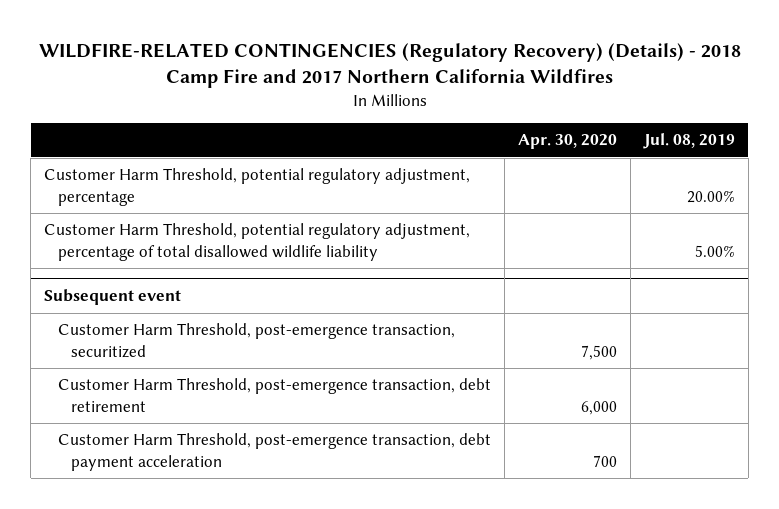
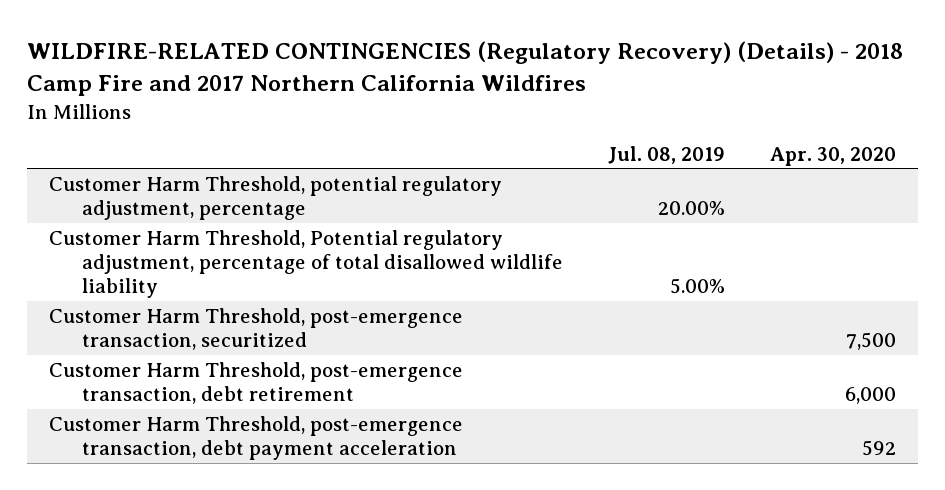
- | Apr. 30, 2020 | Jul. 08, 2019
+ | Jul. 08, 2019 | Apr. 30, 2020
- Customer Harm Threshold, potential regulatory adjustment, percentage of total disallowed wildlife liability | | 5.00%
- Subsequent event
+ Customer Harm Threshold, Potential regulatory adjustment, percentage of total disallowed wildlife liability | 5.00% |
- Customer Harm Threshold, post-emergence transaction, debt payment acceleration | 700 |
+ Customer Harm Threshold, post-emergence transaction, debt payment acceleration | | 592

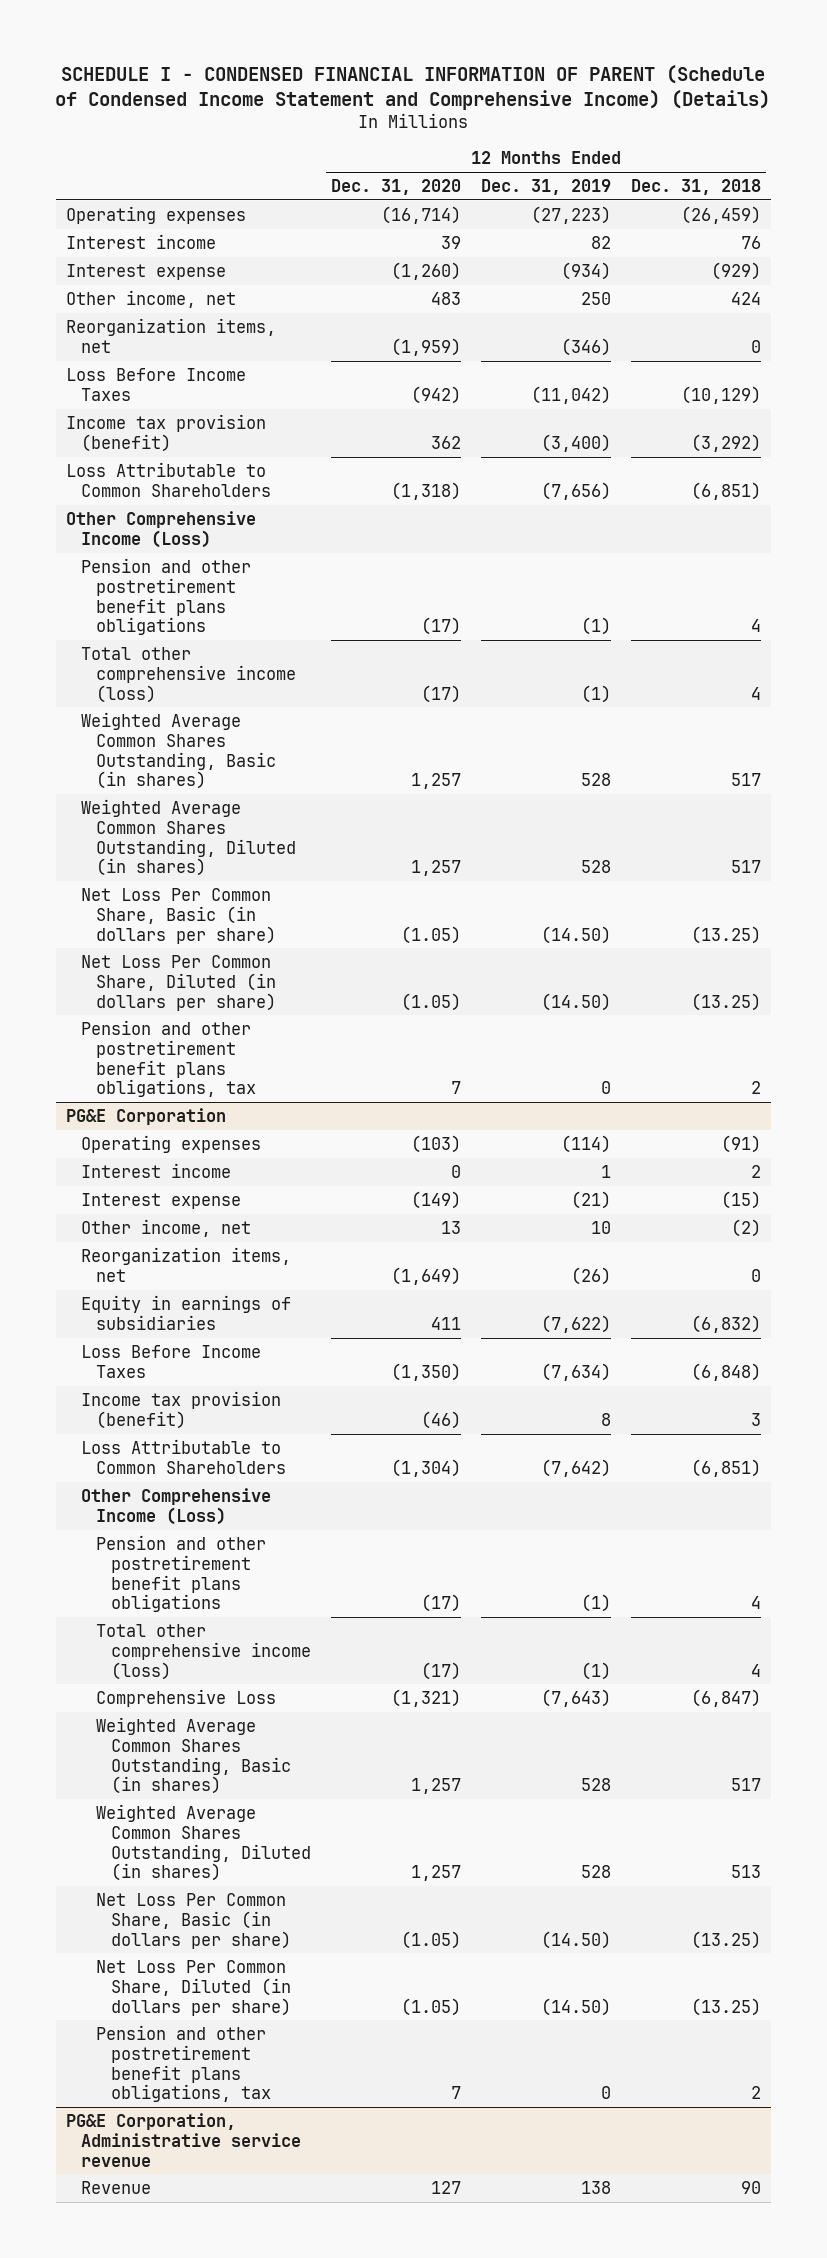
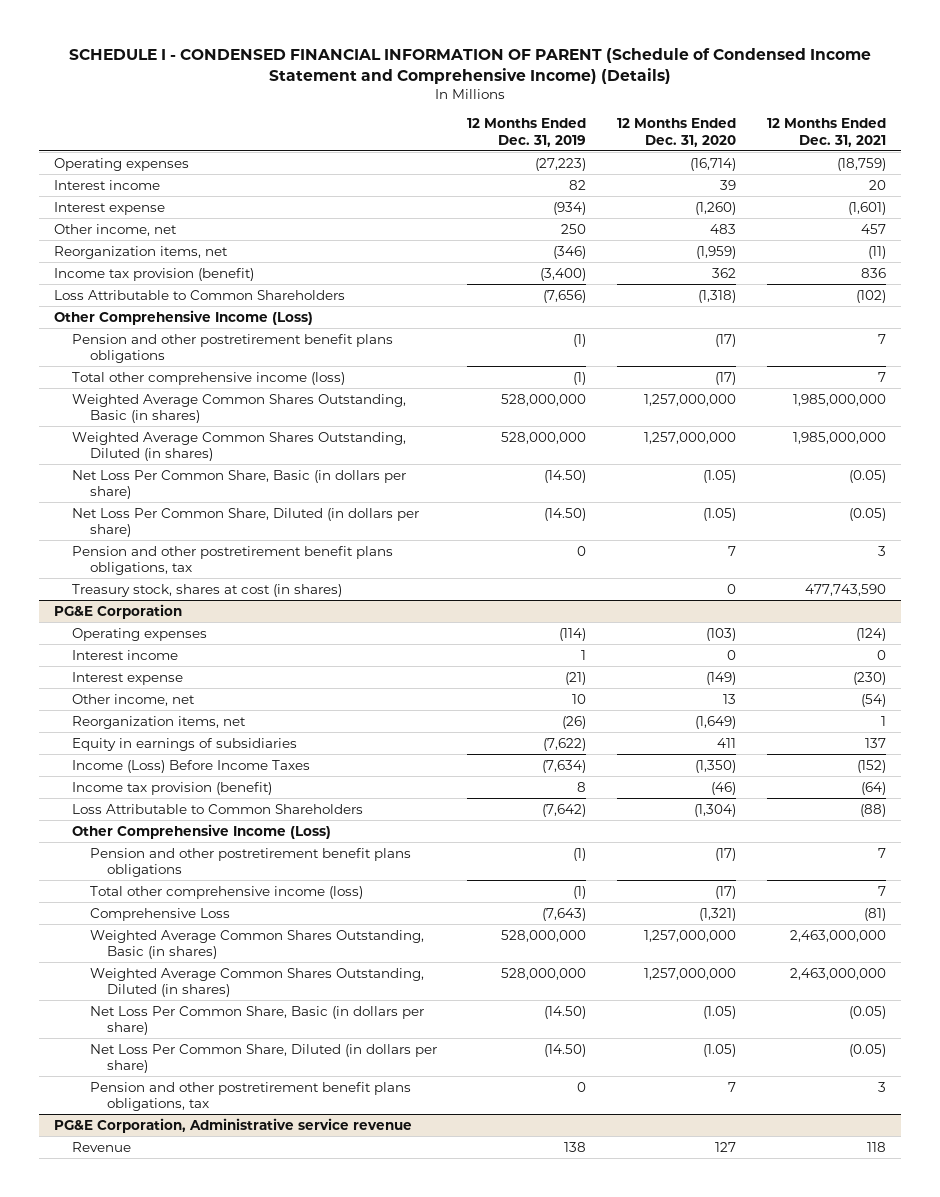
- | 12 Months Ended Dec. 31, 2020 | 12 Months Ended Dec. 31, 2019 | 12 Months Ended Dec. 31, 2018
+ | 12 Months Ended Dec. 31, 2019 | 12 Months Ended Dec. 31, 2020 | 12 Months Ended Dec. 31, 2021
- Loss Before Income Taxes | (942) | (11,042) | (10,129)
- Weighted Average Common Shares Outstanding, Basic (in shares) | 1,257 | 528 | 517
- Weighted Average Common Shares Outstanding, Diluted (in shares) | 1,257 | 528 | 517
+ Weighted Average Common Shares Outstanding, Basic (in shares) | 528,000,000 | 1,257,000,000 | 1,985,000,000
+ Weighted Average Common Shares Outstanding, Diluted (in shares) | 528,000,000 | 1,257,000,000 | 1,985,000,000
+ Treasury stock, shares at cost (in shares) | | 0 | 477,743,590
@ PG&E Corporation
- Loss Before Income Taxes | (1,350) | (7,634) | (6,848)
+ Income (Loss) Before Income Taxes | (7,634) | (1,350) | (152)
- Weighted Average Common Shares Outstanding, Basic (in shares) | 1,257 | 528 | 517
- Weighted Average Common Shares Outstanding, Diluted (in shares) | 1,257 | 528 | 513
+ Weighted Average Common Shares Outstanding, Basic (in shares) | 528,000,000 | 1,257,000,000 | 2,463,000,000
+ Weighted Average Common Shares Outstanding, Diluted (in shares) | 528,000,000 | 1,257,000,000 | 2,463,000,000

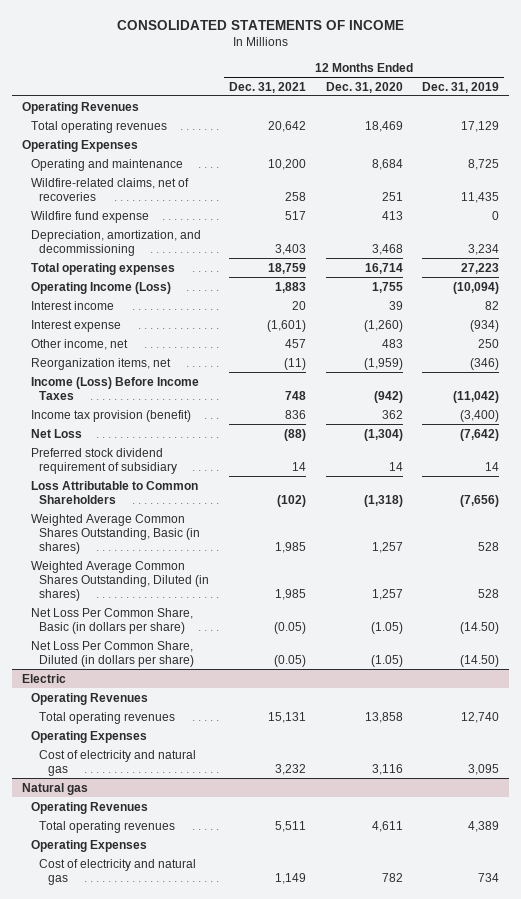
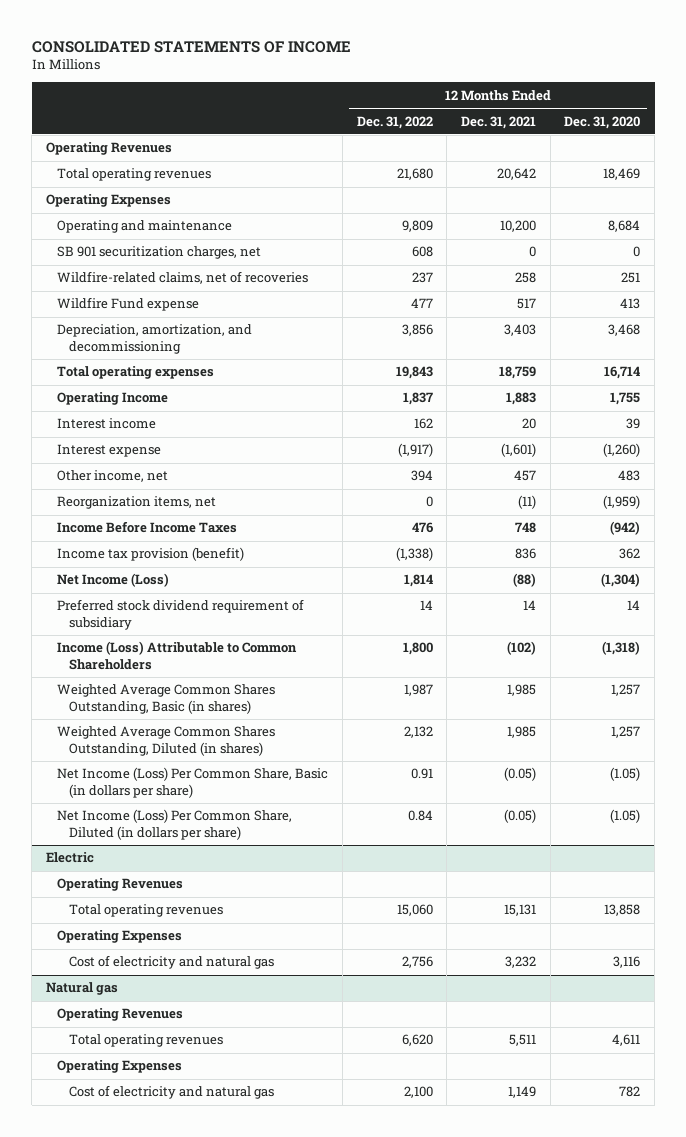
- | 12 Months Ended Dec. 31, 2021 | 12 Months Ended Dec. 31, 2020 | 12 Months Ended Dec. 31, 2019
+ | 12 Months Ended Dec. 31, 2022 | 12 Months Ended Dec. 31, 2021 | 12 Months Ended Dec. 31, 2020
+ SB 901 securitization charges, net | 608 | 0 | 0
- Wildfire fund expense | 517 | 413 | 0
+ Wildfire Fund expense | 477 | 517 | 413
- Operating Income (Loss) | 1,883 | 1,755 | (10,094)
+ Operating Income | 1,837 | 1,883 | 1,755
- Income (Loss) Before Income Taxes | 748 | (942) | (11,042)
+ Income Before Income Taxes | 476 | 748 | (942)
- Net Loss | (88) | (1,304) | (7,642)
+ Net Income (Loss) | 1,814 | (88) | (1,304)
- Loss Attributable to Common Shareholders | (102) | (1,318) | (7,656)
+ Income (Loss) Attributable to Common Shareholders | 1,800 | (102) | (1,318)
- Net Loss Per Common Share, Basic (in dollars per share) | (0.05) | (1.05) | (14.50)
- Net Loss Per Common Share, Diluted (in dollars per share) | (0.05) | (1.05) | (14.50)
+ Net Income (Loss) Per Common Share, Basic (in dollars per share) | 0.91 | (0.05) | (1.05)
+ Net Income (Loss) Per Common Share, Diluted (in dollars per share) | 0.84 | (0.05) | (1.05)

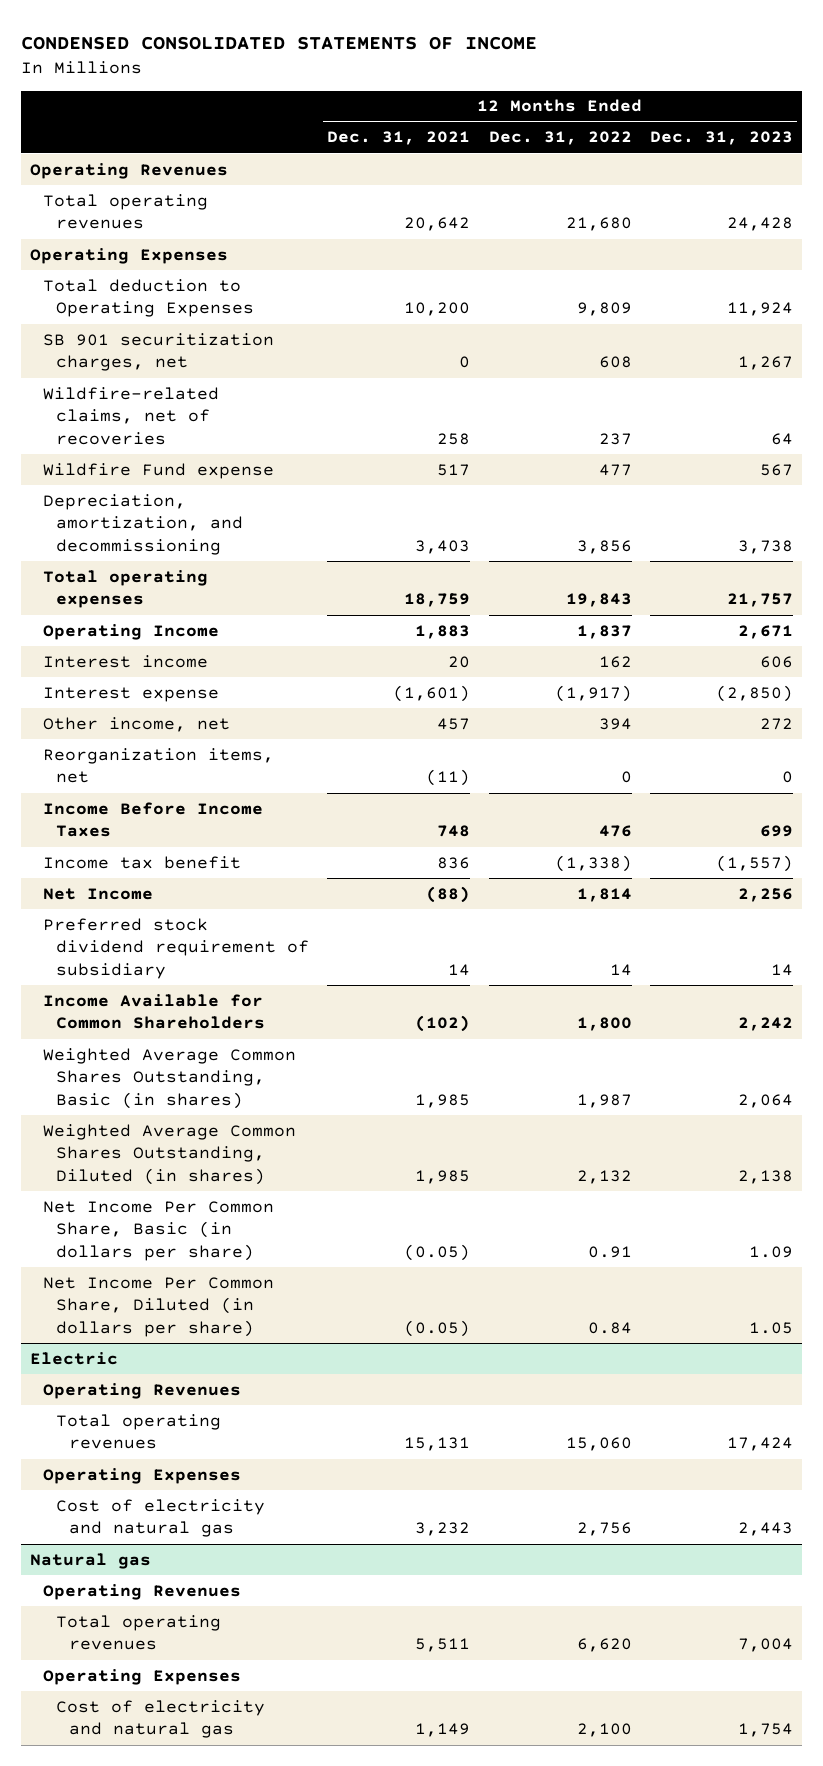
- CONSOLIDATED STATEMENTS OF INCOME
+ CONDENSED CONSOLIDATED STATEMENTS OF INCOME
- | 12 Months Ended Dec. 31, 2022 | 12 Months Ended Dec. 31, 2021 | 12 Months Ended Dec. 31, 2020
+ | 12 Months Ended Dec. 31, 2021 | 12 Months Ended Dec. 31, 2022 | 12 Months Ended Dec. 31, 2023
- Operating and maintenance | 9,809 | 10,200 | 8,684
+ Total deduction to Operating Expenses | 10,200 | 9,809 | 11,924
- Income tax provision (benefit) | (1,338) | 836 | 362
- Net Income (Loss) | 1,814 | (88) | (1,304)
+ Income tax benefit | 836 | (1,338) | (1,557)
+ Net Income | (88) | 1,814 | 2,256
- Income (Loss) Attributable to Common Shareholders | 1,800 | (102) | (1,318)
+ Income Available for Common Shareholders | (102) | 1,800 | 2,242
- Net Income (Loss) Per Common Share, Basic (in dollars per share) | 0.91 | (0.05) | (1.05)
- Net Income (Loss) Per Common Share, Diluted (in dollars per share) | 0.84 | (0.05) | (1.05)
+ Net Income Per Common Share, Basic (in dollars per share) | (0.05) | 0.91 | 1.09
+ Net Income Per Common Share, Diluted (in dollars per share) | (0.05) | 0.84 | 1.05

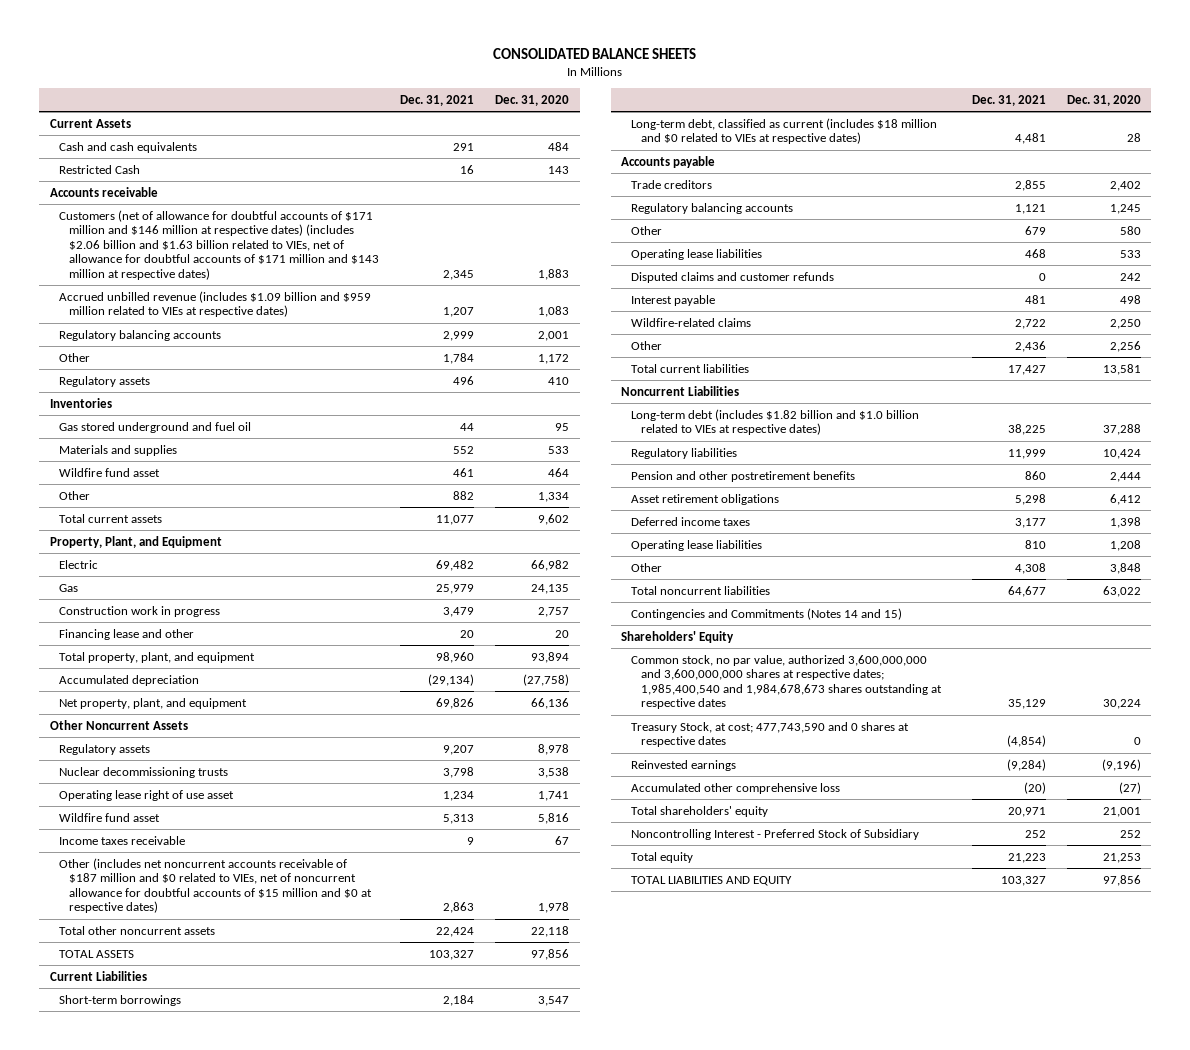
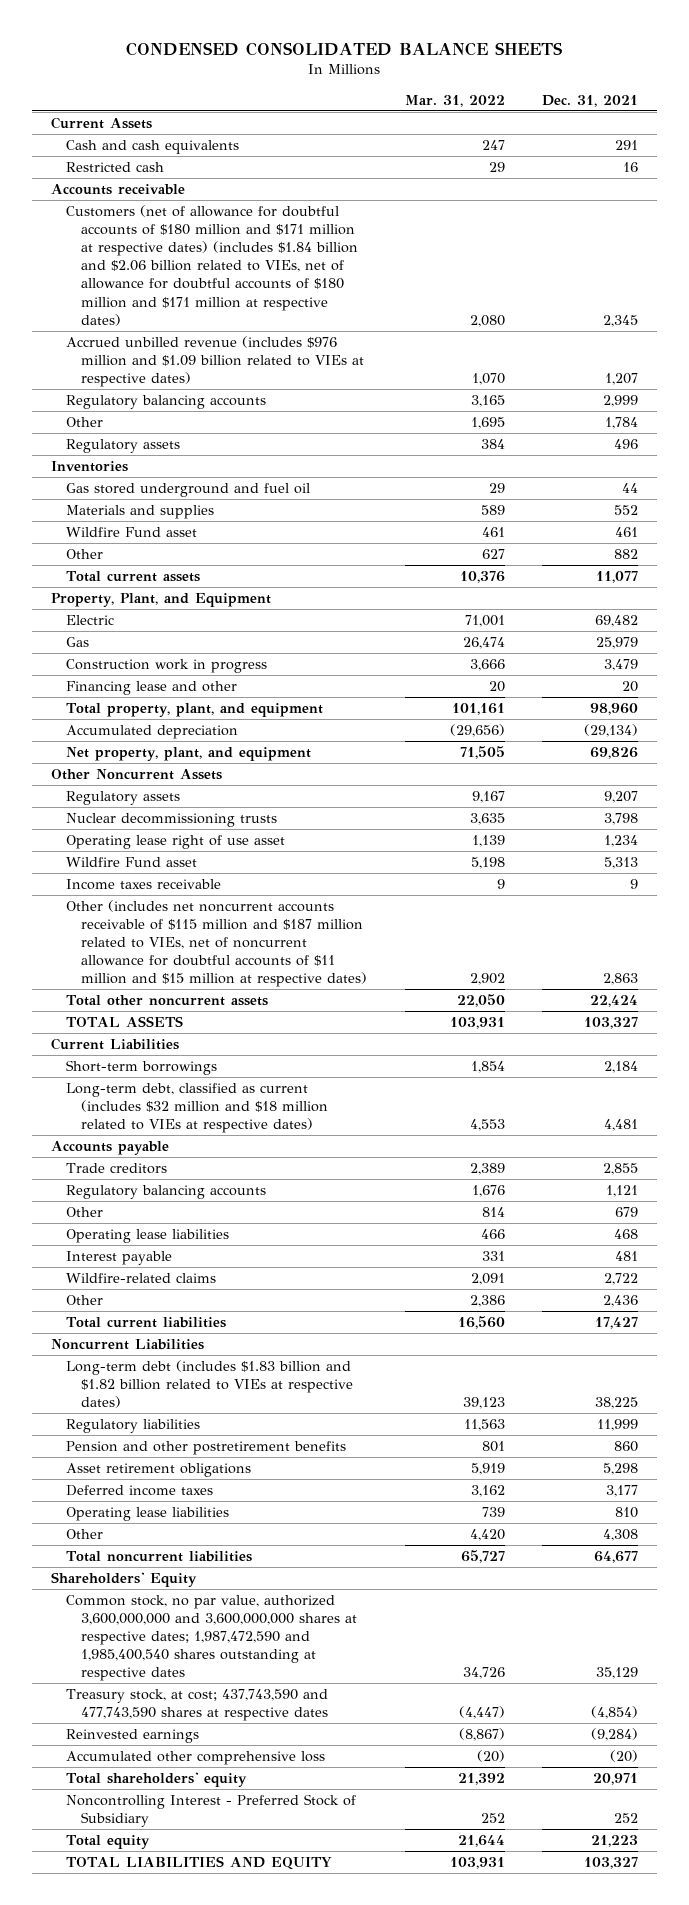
- CONSOLIDATED BALANCE SHEETS
+ CONDENSED CONSOLIDATED BALANCE SHEETS
- | Dec. 31, 2021 | Dec. 31, 2020
+ | Mar. 31, 2022 | Dec. 31, 2021
- Restricted Cash | 16 | 143
+ Restricted cash | 29 | 16
- Customers (net of allowance for doubtful accounts of $171 million and $146 million at respective dates) (includes $2.06 billion and $1.63 billion related to VIEs, net of allowance for doubtful accounts of $171 million and $143 million at respective dates) | 2,345 | 1,883
- Accrued unbilled revenue (includes $1.09 billion and $959 million related to VIEs at respective dates) | 1,207 | 1,083
+ Customers (net of allowance for doubtful accounts of $180 million and $171 million at respective dates) (includes $1.84 billion and $2.06 billion related to VIEs, net of allowance for doubtful accounts of $180 million and $171 million at respective dates) | 2,080 | 2,345
+ Accrued unbilled revenue (includes $976 million and $1.09 billion related to VIEs at respective dates) | 1,070 | 1,207
- Wildfire fund asset | 461 | 464
+ Wildfire Fund asset | 461 | 461
- Wildfire fund asset | 5,313 | 5,816
+ Wildfire Fund asset | 5,198 | 5,313
- Other (includes net noncurrent accounts receivable of $187 million and $0 related to VIEs, net of noncurrent allowance for doubtful accounts of $15 million and $0 at respective dates) | 2,863 | 1,978
+ Other (includes net noncurrent accounts receivable of $115 million and $187 million related to VIEs, net of noncurrent allowance for doubtful accounts of $11 million and $15 million at respective dates) | 2,902 | 2,863
- Long-term debt, classified as current (includes $18 million and $0 related to VIEs at respective dates) | 4,481 | 28
+ Long-term debt, classified as current (includes $32 million and $18 million related to VIEs at respective dates) | 4,553 | 4,481
- Disputed claims and customer refunds | 0 | 242
- Long-term debt (includes $1.82 billion and $1.0 billion related to VIEs at respective dates) | 38,225 | 37,288
+ Long-term debt (includes $1.83 billion and $1.82 billion related to VIEs at respective dates) | 39,123 | 38,225
- Contingencies and Commitments (Notes 14 and 15)
- Common stock, no par value, authorized 3,600,000,000 and 3,600,000,000 shares at respective dates; 1,985,400,540 and 1,984,678,673 shares outstanding at respective dates | 35,129 | 30,224
- Treasury Stock, at cost; 477,743,590 and 0 shares at respective dates | (4,854) | 0
+ Common stock, no par value, authorized 3,600,000,000 and 3,600,000,000 shares at respective dates; 1,987,472,590 and 1,985,400,540 shares outstanding at respective dates | 34,726 | 35,129
+ Treasury stock, at cost; 437,743,590 and 477,743,590 shares at respective dates | (4,447) | (4,854)

